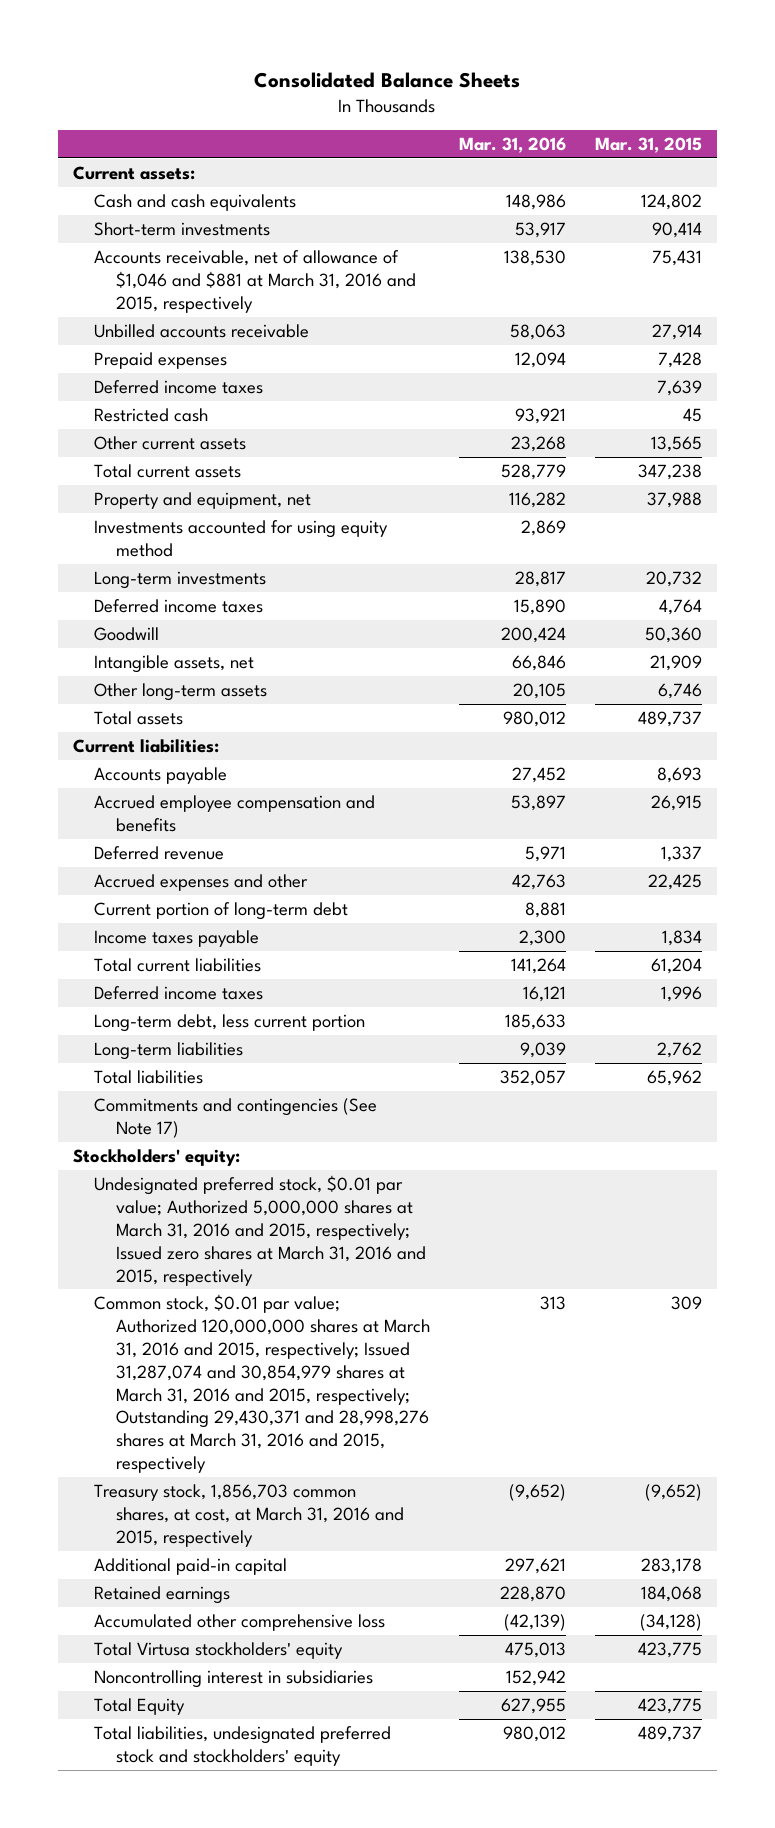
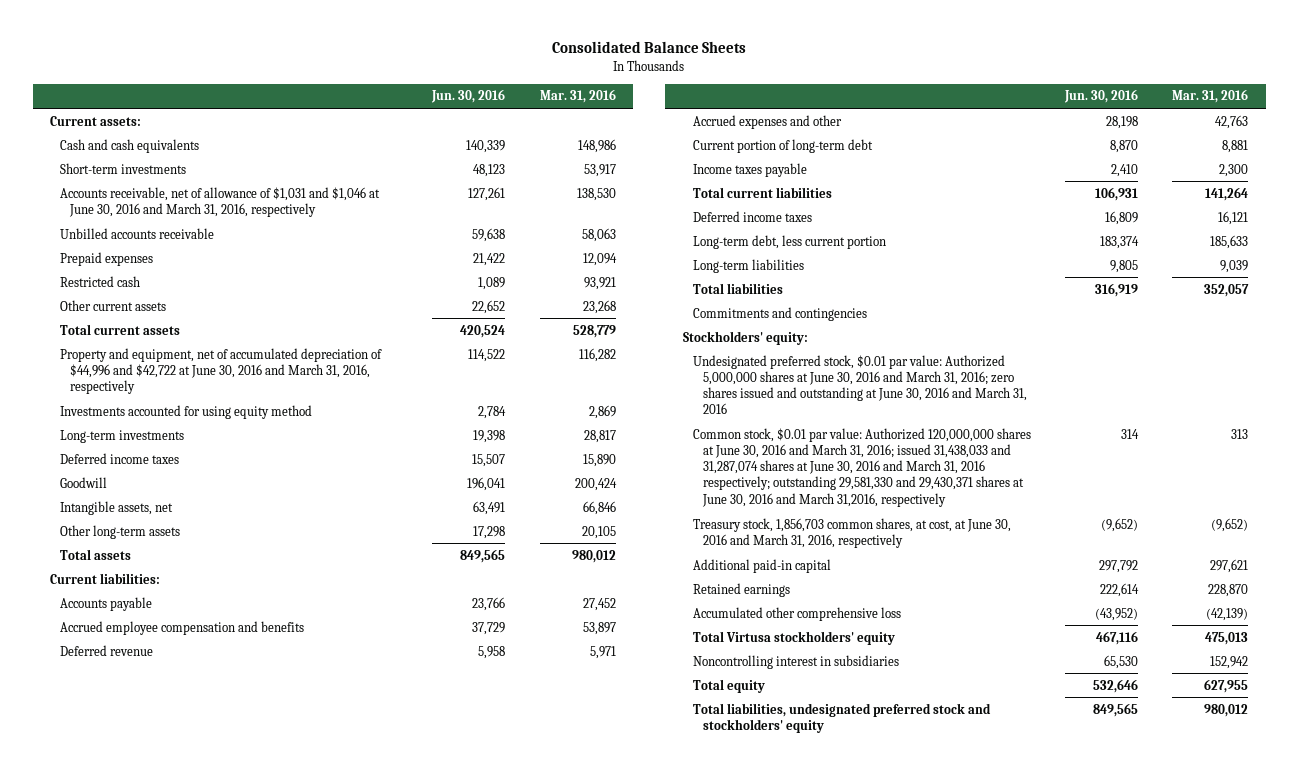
- | Mar. 31, 2016 | Mar. 31, 2015
+ | Jun. 30, 2016 | Mar. 31, 2016
- Accounts receivable, net of allowance of $1,046 and $881 at March 31, 2016 and 2015, respectively | 138,530 | 75,431
+ Accounts receivable, net of allowance of $1,031 and $1,046 at June 30, 2016 and March 31, 2016, respectively | 127,261 | 138,530
- Deferred income taxes | | 7,639
- Property and equipment, net | 116,282 | 37,988
+ Property and equipment, net of accumulated depreciation of $44,996 and $42,722 at June 30, 2016 and March 31, 2016, respectively | 114,522 | 116,282
- Commitments and contingencies (See Note 17)
+ Commitments and contingencies
- Undesignated preferred stock, $0.01 par value; Authorized 5,000,000 shares at March 31, 2016 and 2015, respectively; Issued zero shares at March 31, 2016 and 2015, respectively
- Common stock, $0.01 par value; Authorized 120,000,000 shares at March 31, 2016 and 2015, respectively; Issued 31,287,074 and 30,854,979 shares at March 31, 2016 and 2015, respectively; Outstanding 29,430,371 and 28,998,276 shares at March 31, 2016 and 2015, respectively | 313 | 309
- Treasury stock, 1,856,703 common shares, at cost, at March 31, 2016 and 2015, respectively | (9,652) | (9,652)
+ Undesignated preferred stock, $0.01 par value: Authorized 5,000,000 shares at June 30, 2016 and March 31, 2016; zero shares issued and outstanding at June 30, 2016 and March 31, 2016
+ Common stock, $0.01 par value: Authorized 120,000,000 shares at June 30, 2016 and March 31, 2016; issued 31,438,033 and 31,287,074 shares at June 30, 2016 and March 31, 2016 respectively; outstanding 29,581,330 and 29,430,371 shares at June 30, 2016 and March 31,2016, respectively | 314 | 313
+ Treasury stock, 1,856,703 common shares, at cost, at June 30, 2016 and March 31, 2016, respectively | (9,652) | (9,652)
- Total Equity | 627,955 | 423,775
+ Total equity | 532,646 | 627,955

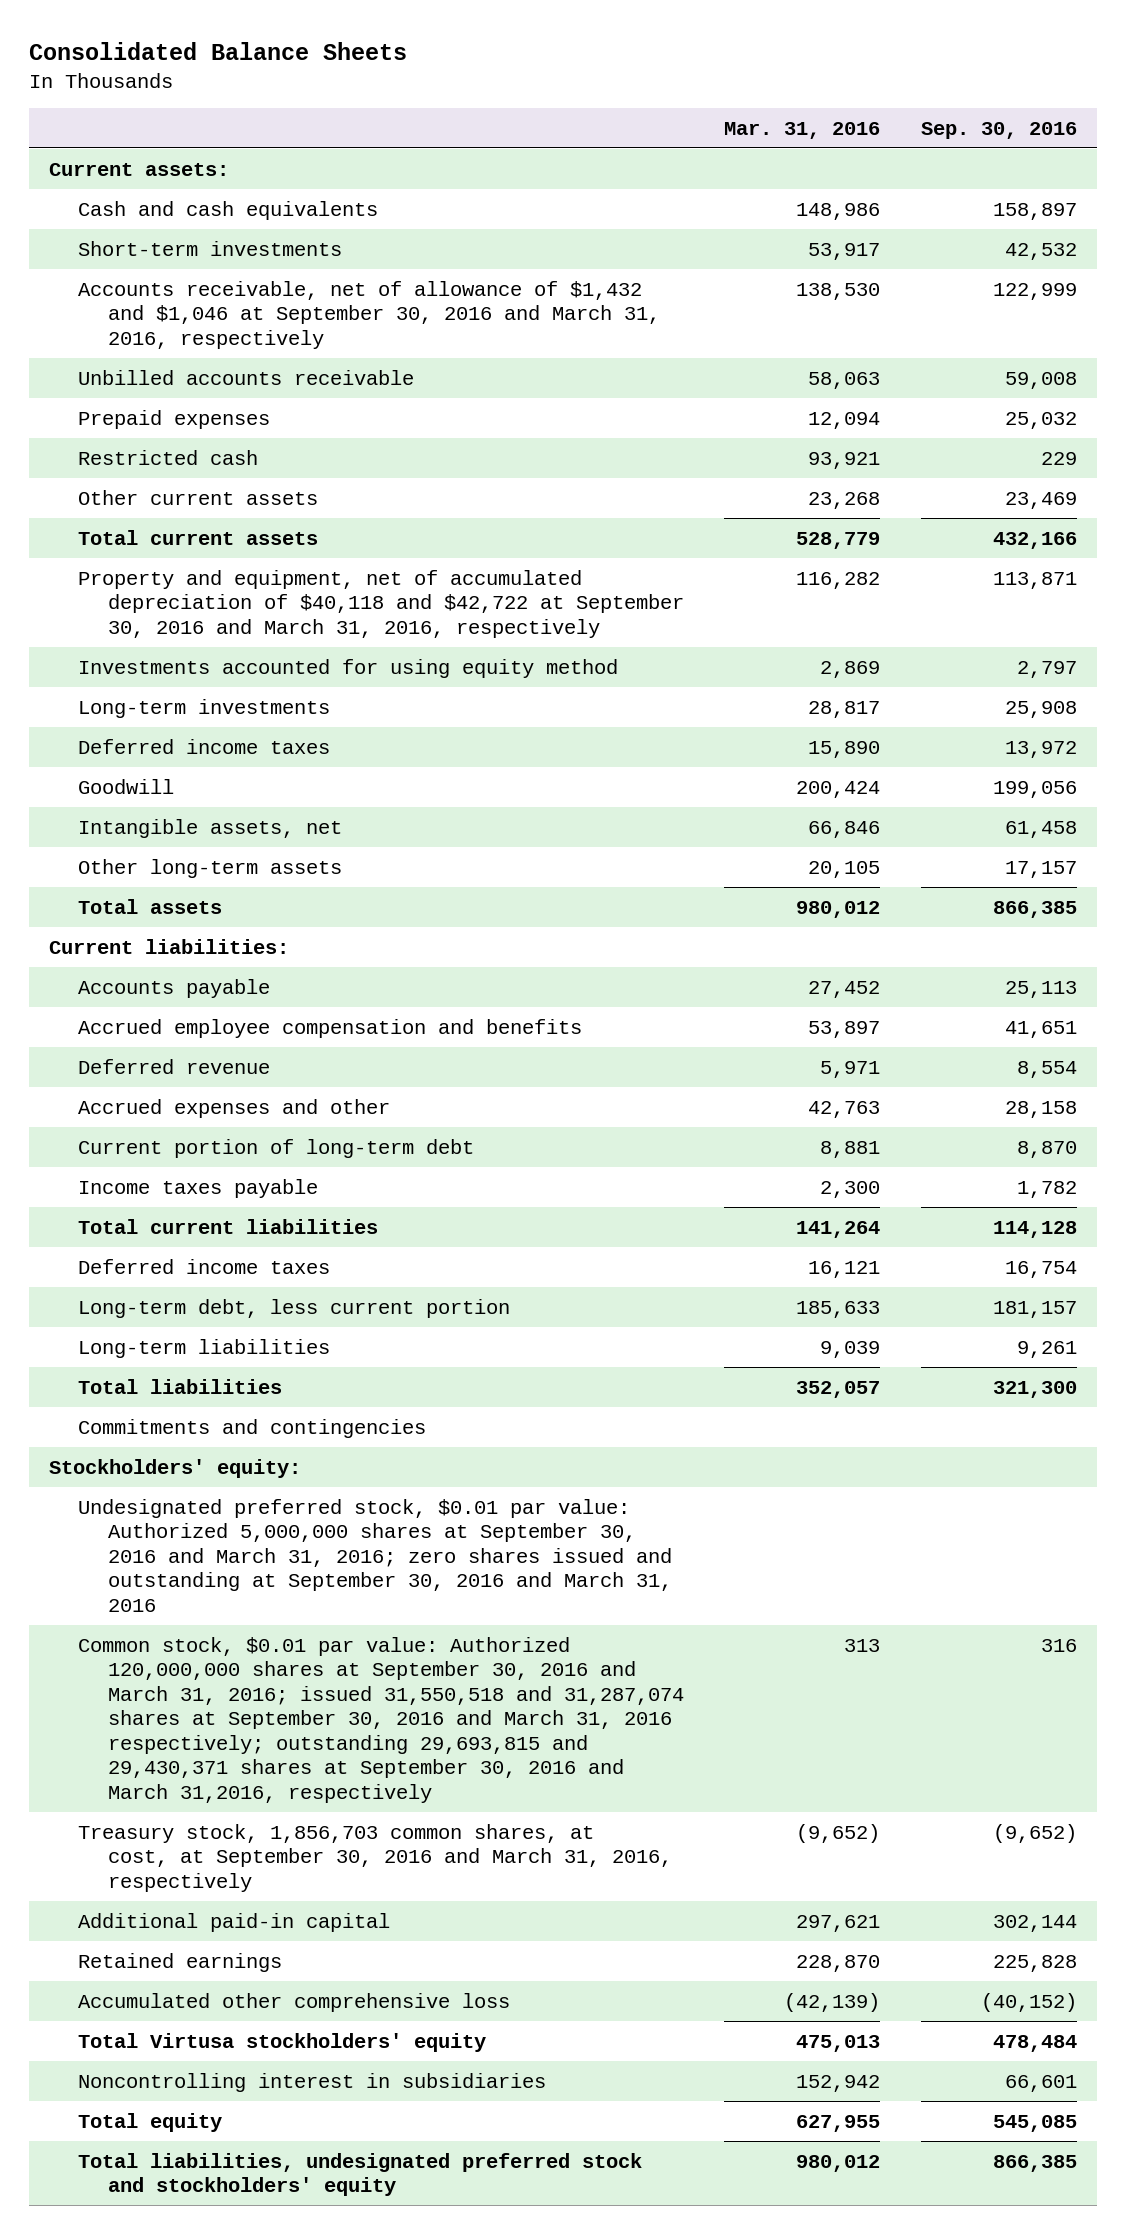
- | Jun. 30, 2016 | Mar. 31, 2016
+ | Mar. 31, 2016 | Sep. 30, 2016
- Accounts receivable, net of allowance of $1,031 and $1,046 at June 30, 2016 and March 31, 2016, respectively | 127,261 | 138,530
+ Accounts receivable, net of allowance of $1,432 and $1,046 at September 30, 2016 and March 31, 2016, respectively | 138,530 | 122,999
- Property and equipment, net of accumulated depreciation of $44,996 and $42,722 at June 30, 2016 and March 31, 2016, respectively | 114,522 | 116,282
+ Property and equipment, net of accumulated depreciation of $40,118 and $42,722 at September 30, 2016 and March 31, 2016, respectively | 116,282 | 113,871
- Undesignated preferred stock, $0.01 par value: Authorized 5,000,000 shares at June 30, 2016 and March 31, 2016; zero shares issued and outstanding at June 30, 2016 and March 31, 2016
- Common stock, $0.01 par value: Authorized 120,000,000 shares at June 30, 2016 and March 31, 2016; issued 31,438,033 and 31,287,074 shares at June 30, 2016 and March 31, 2016 respectively; outstanding 29,581,330 and 29,430,371 shares at June 30, 2016 and March 31,2016, respectively | 314 | 313
- Treasury stock, 1,856,703 common shares, at cost, at June 30, 2016 and March 31, 2016, respectively | (9,652) | (9,652)
+ Undesignated preferred stock, $0.01 par value: Authorized 5,000,000 shares at September 30, 2016 and March 31, 2016; zero shares issued and outstanding at September 30, 2016 and March 31, 2016
+ Common stock, $0.01 par value: Authorized 120,000,000 shares at September 30, 2016 and March 31, 2016; issued 31,550,518 and 31,287,074 shares at September 30, 2016 and March 31, 2016 respectively; outstanding 29,693,815 and 29,430,371 shares at September 30, 2016 and March 31,2016, respectively | 313 | 316
+ Treasury stock, 1,856,703 common shares, at cost, at September 30, 2016 and March 31, 2016, respectively | (9,652) | (9,652)

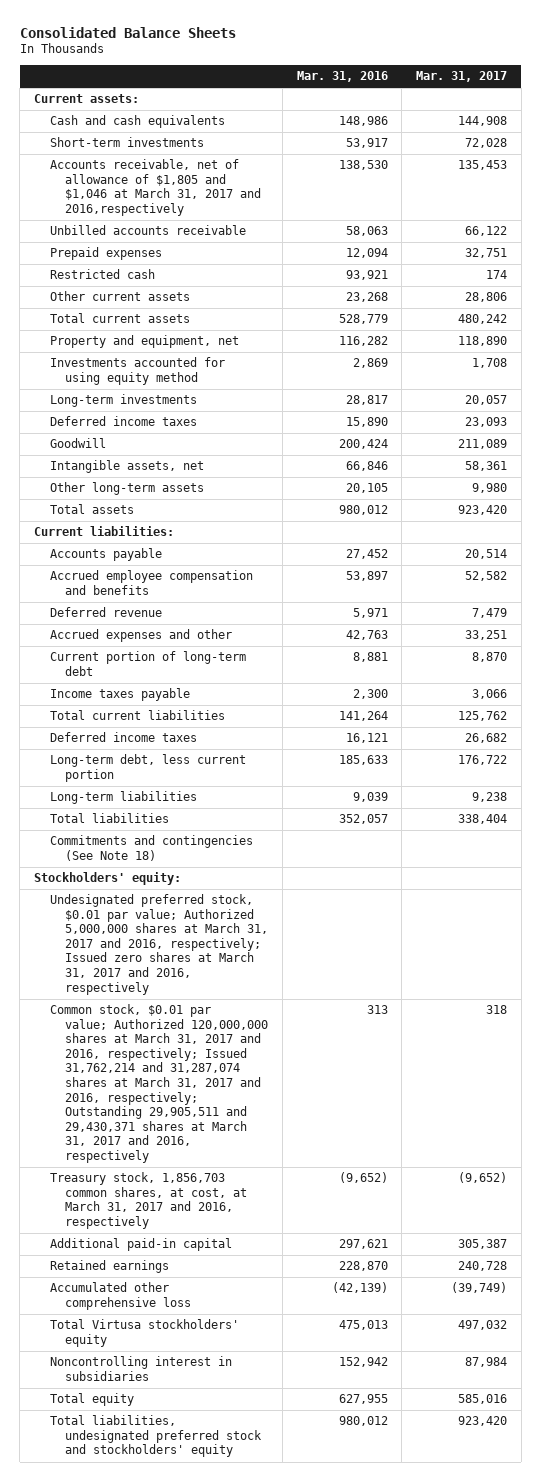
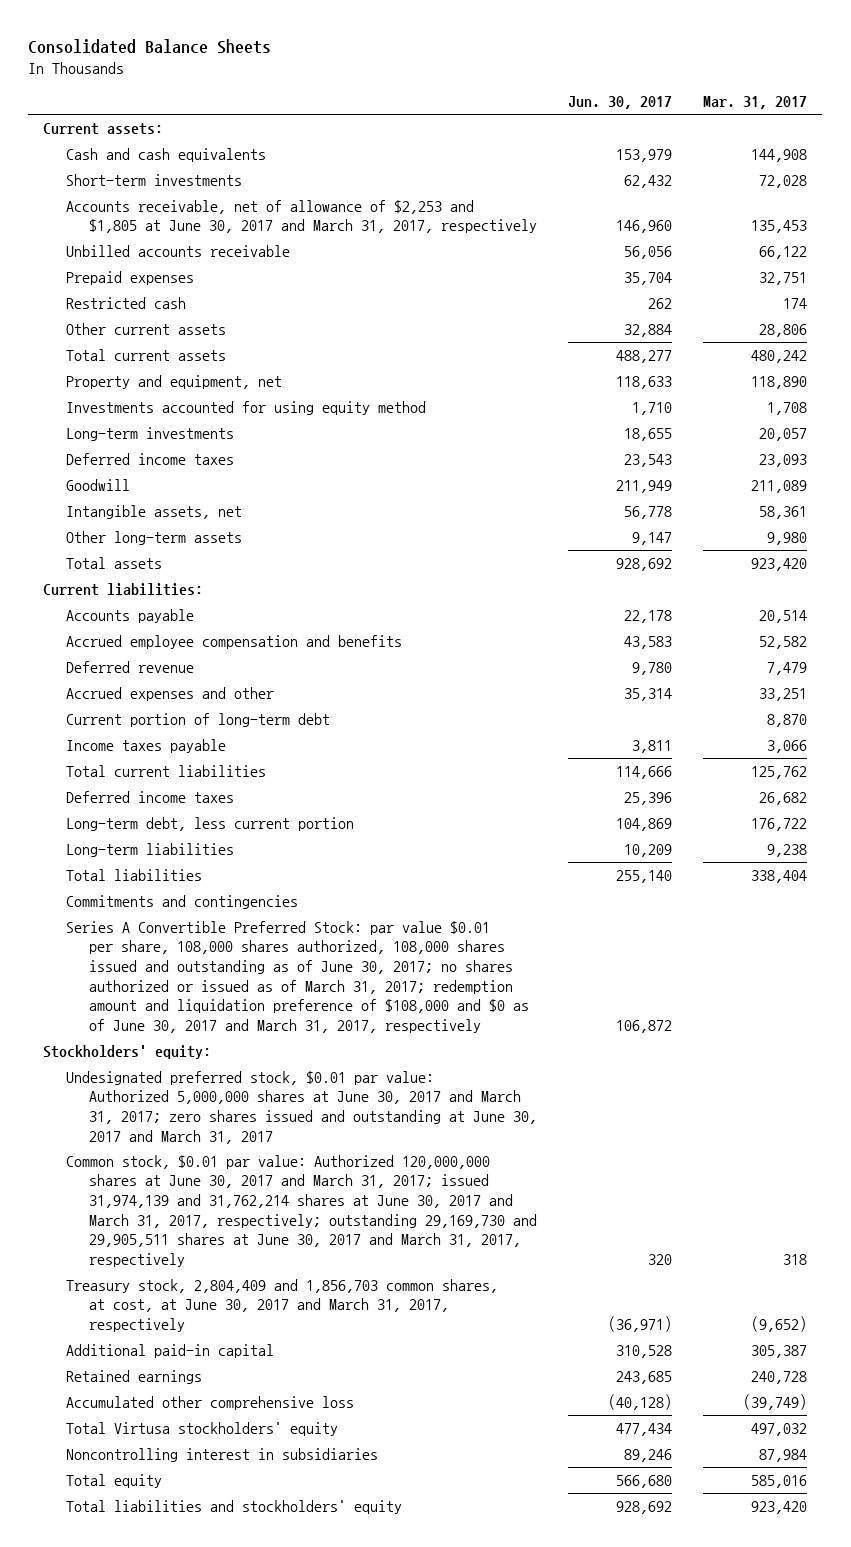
- | Mar. 31, 2016 | Mar. 31, 2017
+ | Jun. 30, 2017 | Mar. 31, 2017
- Accounts receivable, net of allowance of $1,805 and $1,046 at March 31, 2017 and 2016,respectively | 138,530 | 135,453
+ Accounts receivable, net of allowance of $2,253 and $1,805 at June 30, 2017 and March 31, 2017, respectively | 146,960 | 135,453
- Commitments and contingencies (See Note 18)
+ Commitments and contingencies
+ Series A Convertible Preferred Stock: par value $0.01 per share, 108,000 shares authorized, 108,000 shares issued and outstanding as of June 30, 2017; no shares authorized or issued as of March 31, 2017; redemption amount and liquidation preference of $108,000 and $0 as of June 30, 2017 and March 31, 2017, respectively | 106,872 |
- Undesignated preferred stock, $0.01 par value; Authorized 5,000,000 shares at March 31, 2017 and 2016, respectively; Issued zero shares at March 31, 2017 and 2016, respectively
- Common stock, $0.01 par value; Authorized 120,000,000 shares at March 31, 2017 and 2016, respectively; Issued 31,762,214 and 31,287,074 shares at March 31, 2017 and 2016, respectively; Outstanding 29,905,511 and 29,430,371 shares at March 31, 2017 and 2016, respectively | 313 | 318
- Treasury stock, 1,856,703 common shares, at cost, at March 31, 2017 and 2016, respectively | (9,652) | (9,652)
+ Undesignated preferred stock, $0.01 par value: Authorized 5,000,000 shares at June 30, 2017 and March 31, 2017; zero shares issued and outstanding at June 30, 2017 and March 31, 2017
+ Common stock, $0.01 par value: Authorized 120,000,000 shares at June 30, 2017 and March 31, 2017; issued 31,974,139 and 31,762,214 shares at June 30, 2017 and March 31, 2017, respectively; outstanding 29,169,730 and 29,905,511 shares at June 30, 2017 and March 31, 2017, respectively | 320 | 318
+ Treasury stock, 2,804,409 and 1,856,703 common shares, at cost, at June 30, 2017 and March 31, 2017, respectively | (36,971) | (9,652)
- Total liabilities, undesignated preferred stock and stockholders' equity | 980,012 | 923,420
+ Total liabilities and stockholders' equity | 928,692 | 923,420

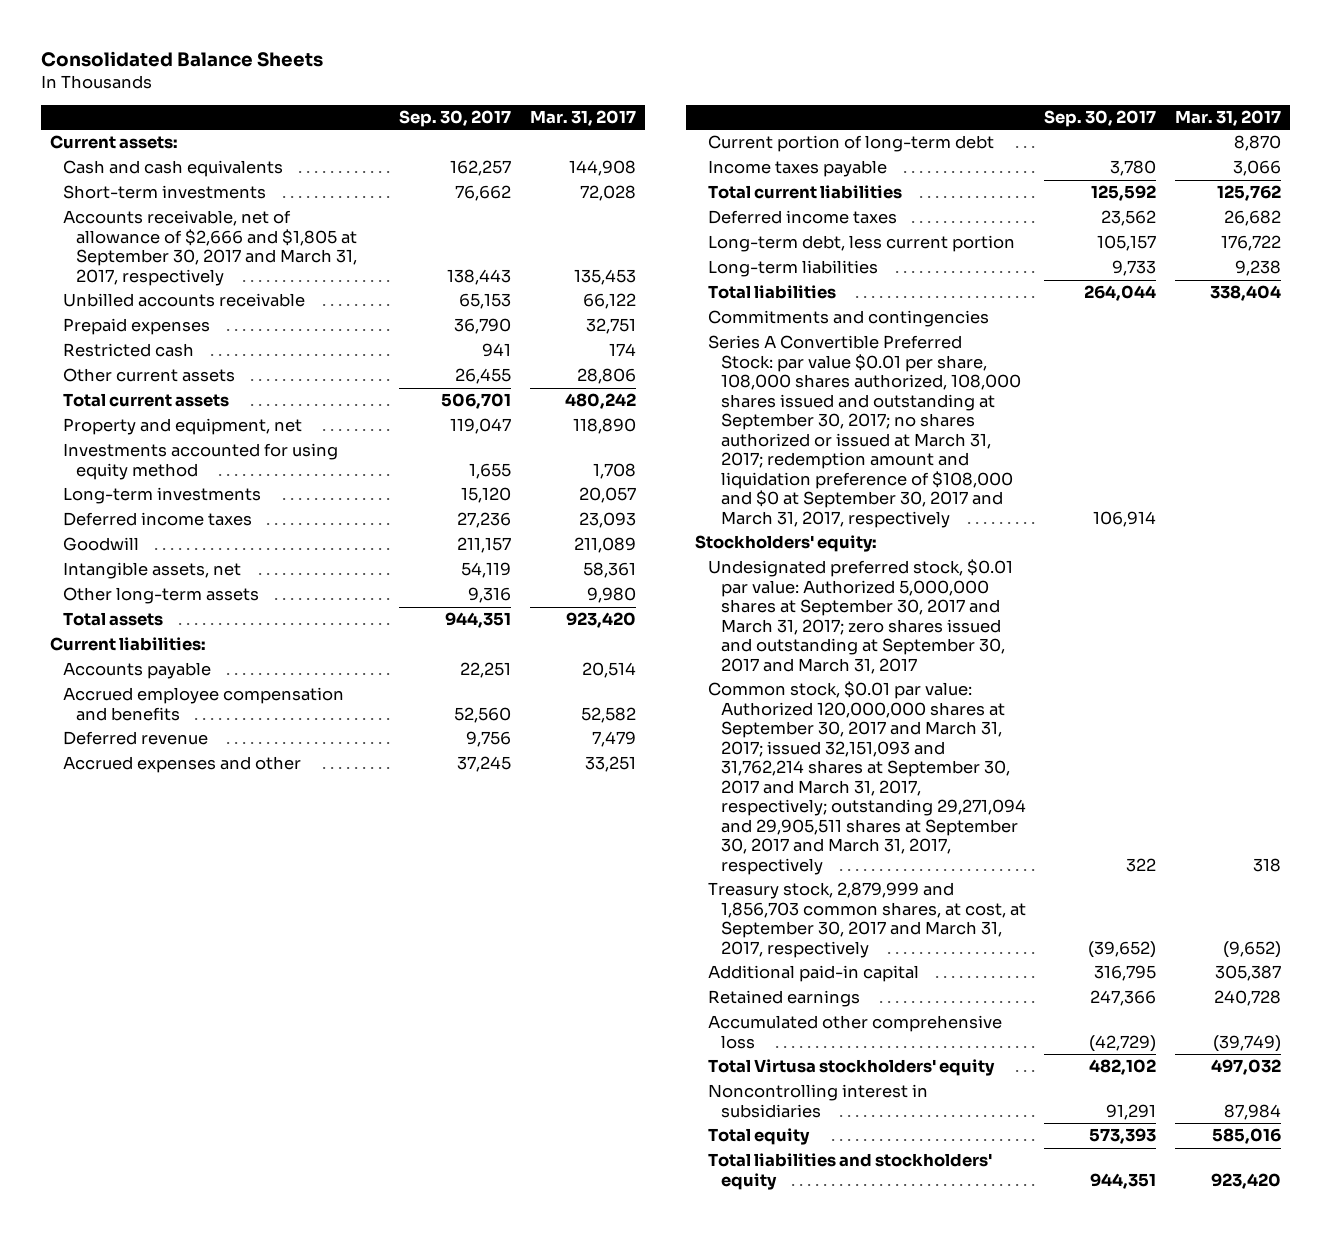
- | Jun. 30, 2017 | Mar. 31, 2017
+ | Sep. 30, 2017 | Mar. 31, 2017
- Accounts receivable, net of allowance of $2,253 and $1,805 at June 30, 2017 and March 31, 2017, respectively | 146,960 | 135,453
+ Accounts receivable, net of allowance of $2,666 and $1,805 at September 30, 2017 and March 31, 2017, respectively | 138,443 | 135,453
- Series A Convertible Preferred Stock: par value $0.01 per share, 108,000 shares authorized, 108,000 shares issued and outstanding as of June 30, 2017; no shares authorized or issued as of March 31, 2017; redemption amount and liquidation preference of $108,000 and $0 as of June 30, 2017 and March 31, 2017, respectively | 106,872 |
+ Series A Convertible Preferred Stock: par value $0.01 per share, 108,000 shares authorized, 108,000 shares issued and outstanding at September 30, 2017; no shares authorized or issued at March 31, 2017; redemption amount and liquidation preference of $108,000 and $0 at September 30, 2017 and March 31, 2017, respectively | 106,914 |
- Undesignated preferred stock, $0.01 par value: Authorized 5,000,000 shares at June 30, 2017 and March 31, 2017; zero shares issued and outstanding at June 30, 2017 and March 31, 2017
- Common stock, $0.01 par value: Authorized 120,000,000 shares at June 30, 2017 and March 31, 2017; issued 31,974,139 and 31,762,214 shares at June 30, 2017 and March 31, 2017, respectively; outstanding 29,169,730 and 29,905,511 shares at June 30, 2017 and March 31, 2017, respectively | 320 | 318
- Treasury stock, 2,804,409 and 1,856,703 common shares, at cost, at June 30, 2017 and March 31, 2017, respectively | (36,971) | (9,652)
+ Undesignated preferred stock, $0.01 par value: Authorized 5,000,000 shares at September 30, 2017 and March 31, 2017; zero shares issued and outstanding at September 30, 2017 and March 31, 2017
+ Common stock, $0.01 par value: Authorized 120,000,000 shares at September 30, 2017 and March 31, 2017; issued 32,151,093 and 31,762,214 shares at September 30, 2017 and March 31, 2017, respectively; outstanding 29,271,094 and 29,905,511 shares at September 30, 2017 and March 31, 2017, respectively | 322 | 318
+ Treasury stock, 2,879,999 and 1,856,703 common shares, at cost, at September 30, 2017 and March 31, 2017, respectively | (39,652) | (9,652)

